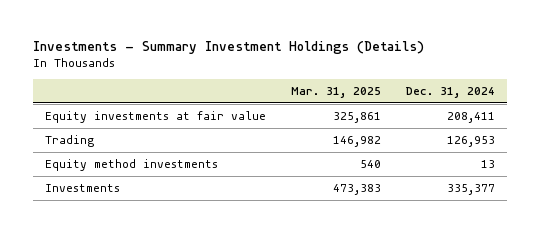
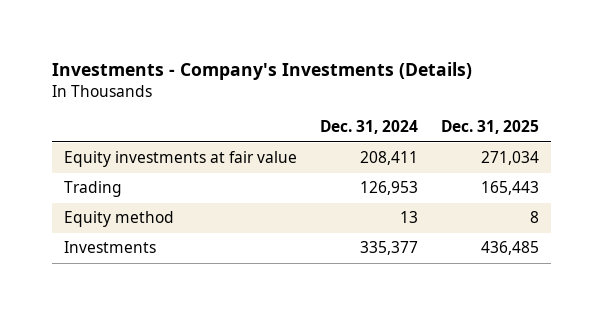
- Investments - Summary Investment Holdings (Details)
+ Investments - Company's Investments (Details)
- | Mar. 31, 2025 | Dec. 31, 2024
+ | Dec. 31, 2024 | Dec. 31, 2025
- Equity method investments | 540 | 13
+ Equity method | 13 | 8

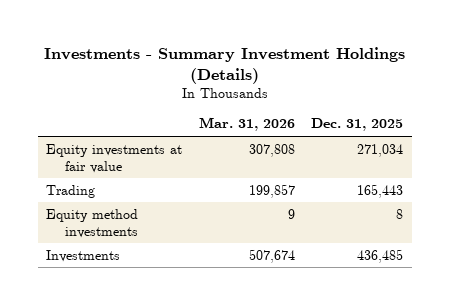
- Investments - Company's Investments (Details)
+ Investments - Summary Investment Holdings (Details)
- | Dec. 31, 2024 | Dec. 31, 2025
+ | Mar. 31, 2026 | Dec. 31, 2025
- Equity method | 13 | 8
+ Equity method investments | 9 | 8

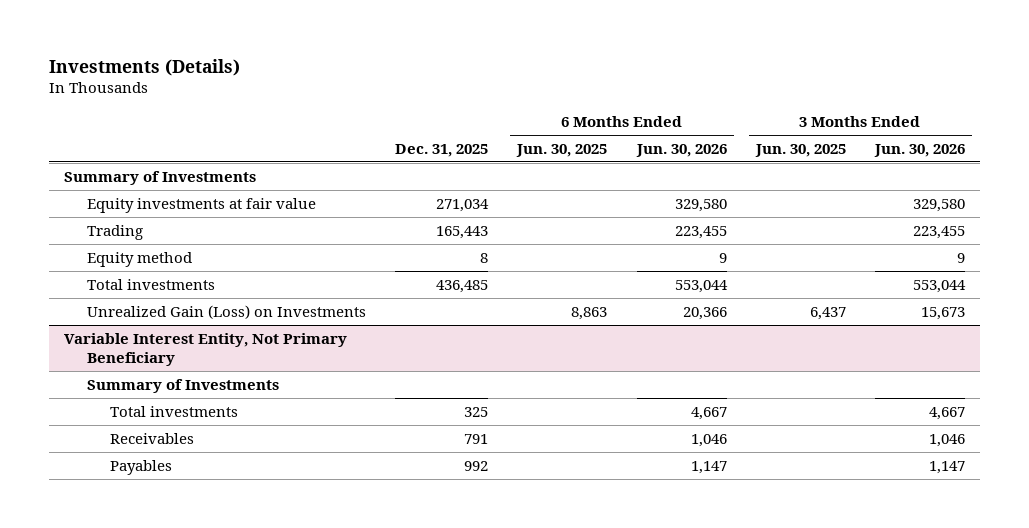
- Investments - Summary Investment Holdings (Details)
+ Investments (Details)
- | Mar. 31, 2026 | Dec. 31, 2025
+ | Dec. 31, 2025 | 6 Months Ended Jun. 30, 2025 | 6 Months Ended Jun. 30, 2026 | 3 Months Ended Jun. 30, 2025 | 3 Months Ended Jun. 30, 2026
+ Summary of Investments
- Equity method investments | 9 | 8
- Investments | 507,674 | 436,485
+ Equity method | 8 | | 9 | | 9
+ Total investments | 436,485 | | 553,044 | | 553,044
+ Unrealized Gain (Loss) on Investments | | 8,863 | 20,366 | 6,437 | 15,673
+ Variable Interest Entity, Not Primary Beneficiary
+ Summary of Investments
+ Total investments | 325 | | 4,667 | | 4,667
+ Receivables | 791 | | 1,046 | | 1,046
+ Payables | 992 | | 1,147 | | 1,147

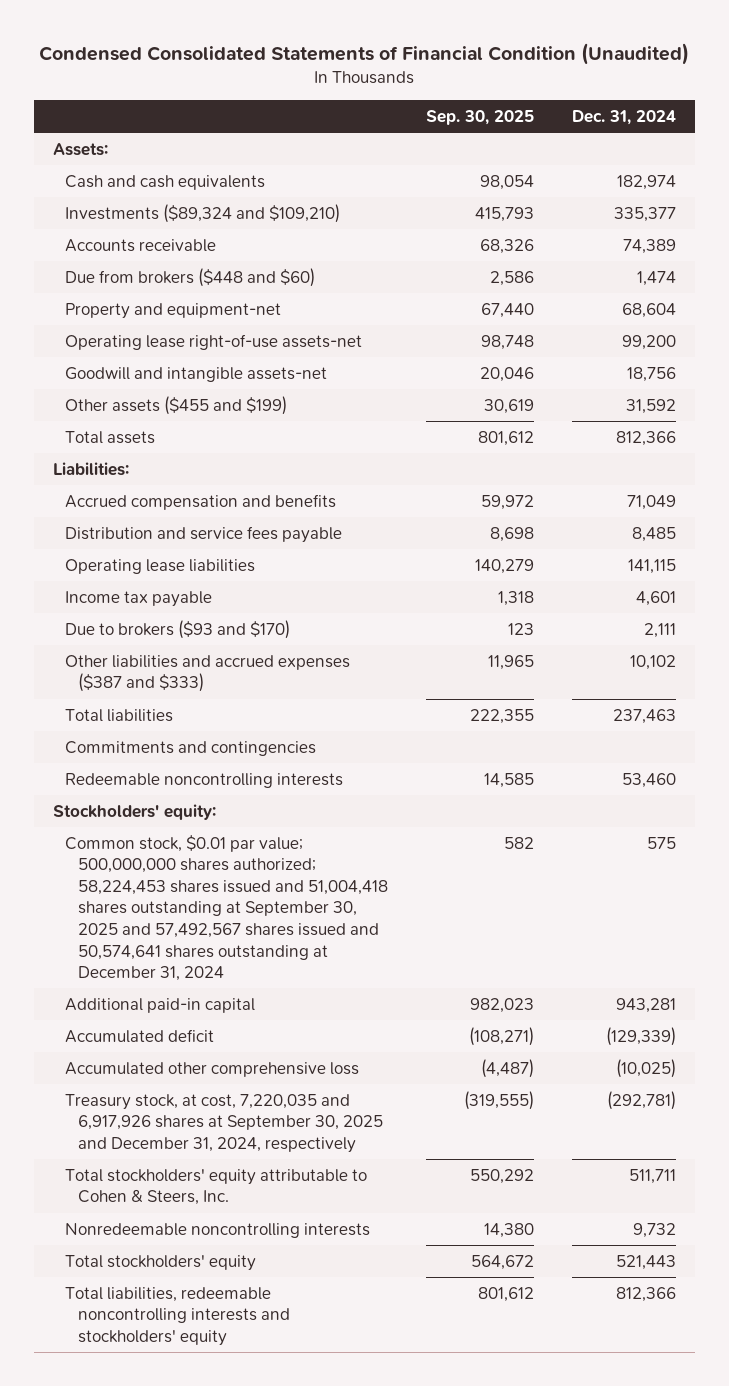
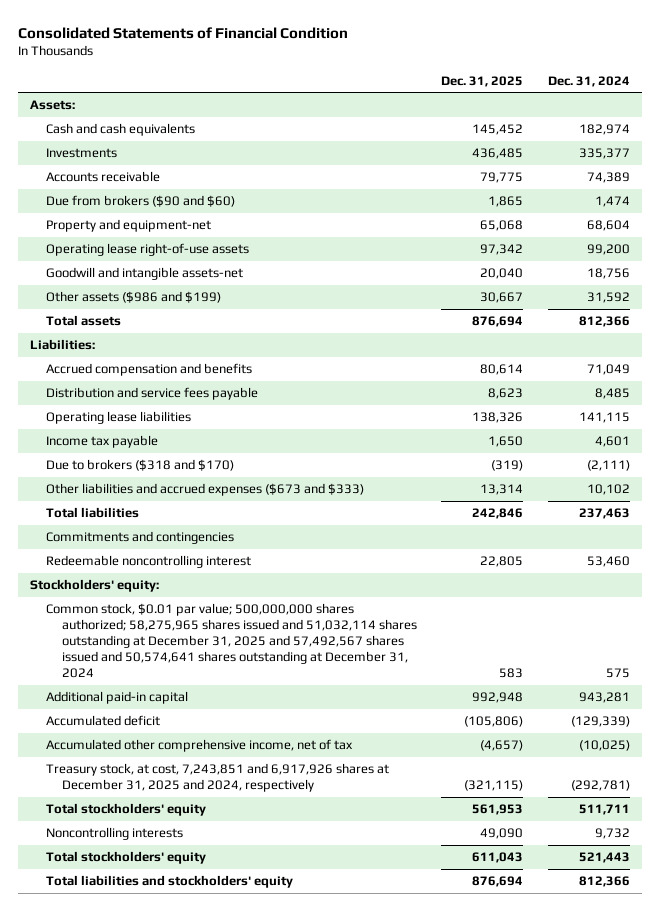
- Condensed Consolidated Statements of Financial Condition (Unaudited)
+ Consolidated Statements of Financial Condition
- | Sep. 30, 2025 | Dec. 31, 2024
+ | Dec. 31, 2025 | Dec. 31, 2024
- Investments ($89,324 and $109,210) | 415,793 | 335,377
+ Investments | 436,485 | 335,377
- Due from brokers ($448 and $60) | 2,586 | 1,474
+ Due from brokers ($90 and $60) | 1,865 | 1,474
- Operating lease right-of-use assets-net | 98,748 | 99,200
+ Operating lease right-of-use assets | 97,342 | 99,200
- Other assets ($455 and $199) | 30,619 | 31,592
+ Other assets ($986 and $199) | 30,667 | 31,592
- Due to brokers ($93 and $170) | 123 | 2,111
- Other liabilities and accrued expenses ($387 and $333) | 11,965 | 10,102
+ Due to brokers ($318 and $170) | (319) | (2,111)
+ Other liabilities and accrued expenses ($673 and $333) | 13,314 | 10,102
- Redeemable noncontrolling interests | 14,585 | 53,460
+ Redeemable noncontrolling interest | 22,805 | 53,460
- Common stock, $0.01 par value; 500,000,000 shares authorized; 58,224,453 shares issued and 51,004,418 shares outstanding at September 30, 2025 and 57,492,567 shares issued and 50,574,641 shares outstanding at December 31, 2024 | 582 | 575
+ Common stock, $0.01 par value; 500,000,000 shares authorized; 58,275,965 shares issued and 51,032,114 shares outstanding at December 31, 2025 and 57,492,567 shares issued and 50,574,641 shares outstanding at December 31, 2024 | 583 | 575
- Accumulated other comprehensive loss | (4,487) | (10,025)
- Treasury stock, at cost, 7,220,035 and 6,917,926 shares at September 30, 2025 and December 31, 2024, respectively | (319,555) | (292,781)
- Total stockholders' equity attributable to Cohen & Steers, Inc. | 550,292 | 511,711
- Nonredeemable noncontrolling interests | 14,380 | 9,732
+ Accumulated other comprehensive income, net of tax | (4,657) | (10,025)
+ Treasury stock, at cost, 7,243,851 and 6,917,926 shares at December 31, 2025 and 2024, respectively | (321,115) | (292,781)
+ Total stockholders' equity | 561,953 | 511,711
+ Noncontrolling interests | 49,090 | 9,732
- Total liabilities, redeemable noncontrolling interests and stockholders' equity | 801,612 | 812,366
+ Total liabilities and stockholders' equity | 876,694 | 812,366

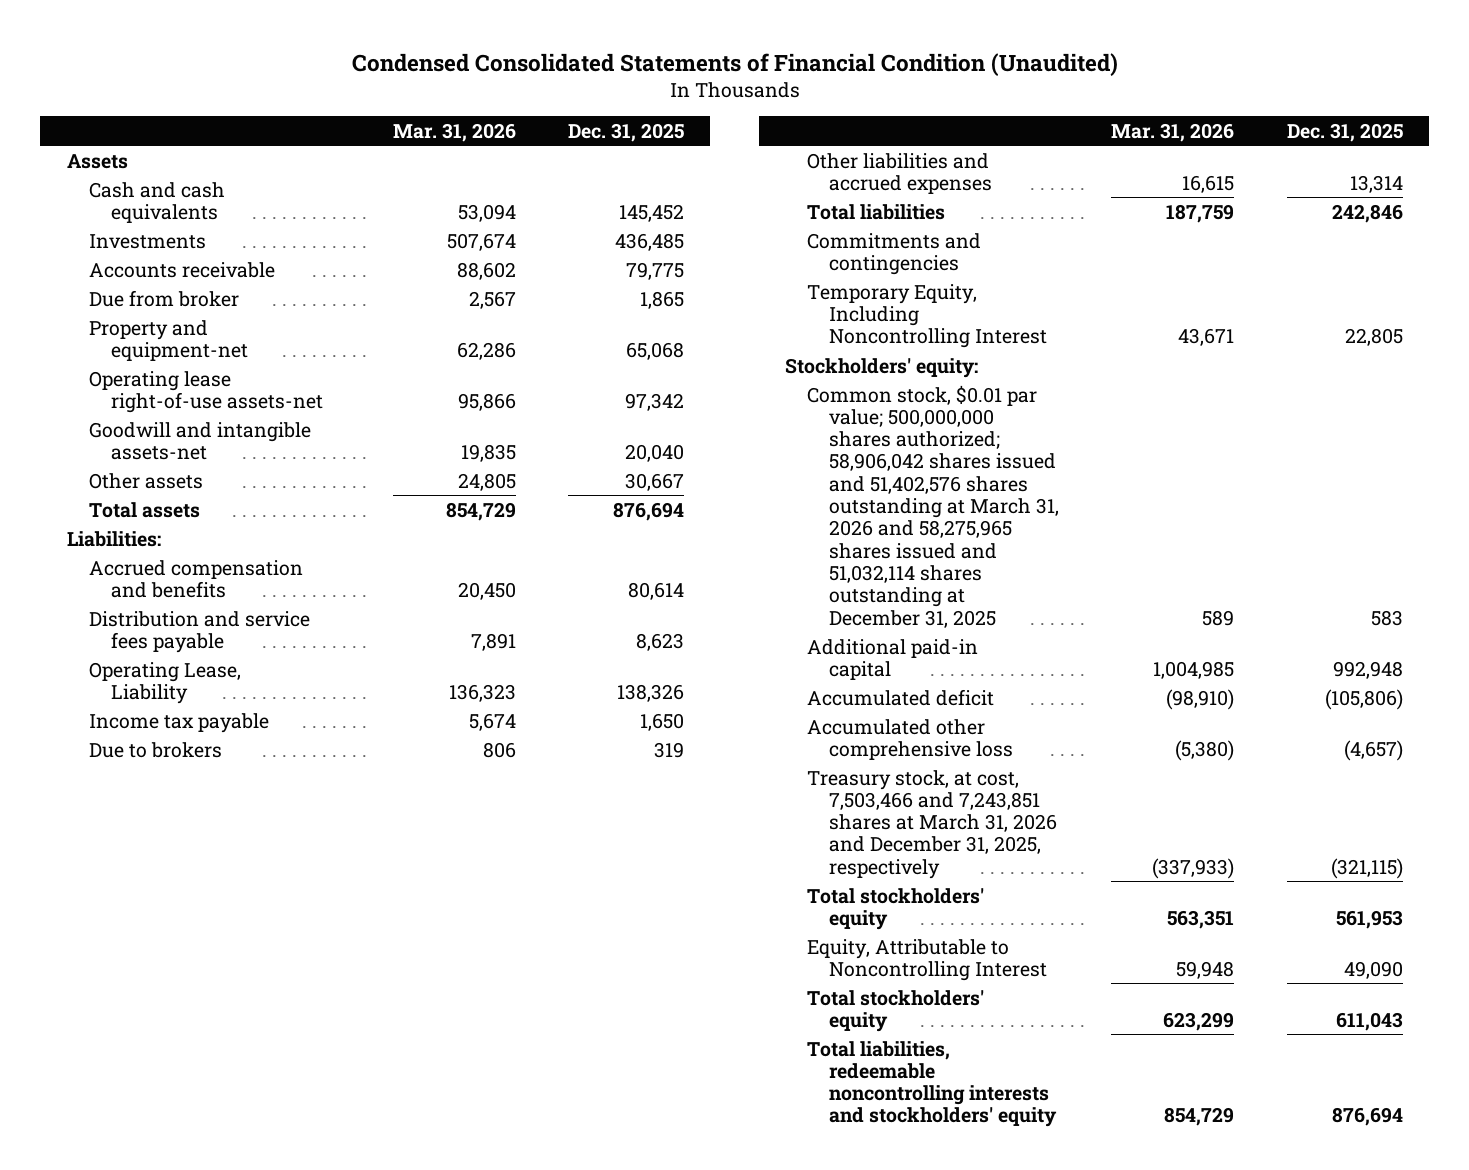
- Consolidated Statements of Financial Condition
+ Condensed Consolidated Statements of Financial Condition (Unaudited)
- | Dec. 31, 2025 | Dec. 31, 2024
+ | Mar. 31, 2026 | Dec. 31, 2025
- Assets:
+ Assets
- Due from brokers ($90 and $60) | 1,865 | 1,474
+ Due from broker | 2,567 | 1,865
- Operating lease right-of-use assets | 97,342 | 99,200
+ Operating lease right-of-use assets-net | 95,866 | 97,342
- Other assets ($986 and $199) | 30,667 | 31,592
+ Other assets | 24,805 | 30,667
- Operating lease liabilities | 138,326 | 141,115
+ Operating Lease, Liability | 136,323 | 138,326
- Due to brokers ($318 and $170) | (319) | (2,111)
- Other liabilities and accrued expenses ($673 and $333) | 13,314 | 10,102
+ Due to brokers | 806 | 319
+ Other liabilities and accrued expenses | 16,615 | 13,314
- Redeemable noncontrolling interest | 22,805 | 53,460
+ Temporary Equity, Including Noncontrolling Interest | 43,671 | 22,805
- Common stock, $0.01 par value; 500,000,000 shares authorized; 58,275,965 shares issued and 51,032,114 shares outstanding at December 31, 2025 and 57,492,567 shares issued and 50,574,641 shares outstanding at December 31, 2024 | 583 | 575
+ Common stock, $0.01 par value; 500,000,000 shares authorized; 58,906,042 shares issued and 51,402,576 shares outstanding at March 31, 2026 and 58,275,965 shares issued and 51,032,114 shares outstanding at December 31, 2025 | 589 | 583
- Accumulated other comprehensive income, net of tax | (4,657) | (10,025)
- Treasury stock, at cost, 7,243,851 and 6,917,926 shares at December 31, 2025 and 2024, respectively | (321,115) | (292,781)
+ Accumulated other comprehensive loss | (5,380) | (4,657)
+ Treasury stock, at cost, 7,503,466 and 7,243,851 shares at March 31, 2026 and December 31, 2025, respectively | (337,933) | (321,115)
- Noncontrolling interests | 49,090 | 9,732
+ Equity, Attributable to Noncontrolling Interest | 59,948 | 49,090
- Total liabilities and stockholders' equity | 876,694 | 812,366
+ Total liabilities, redeemable noncontrolling interests and stockholders' equity | 854,729 | 876,694

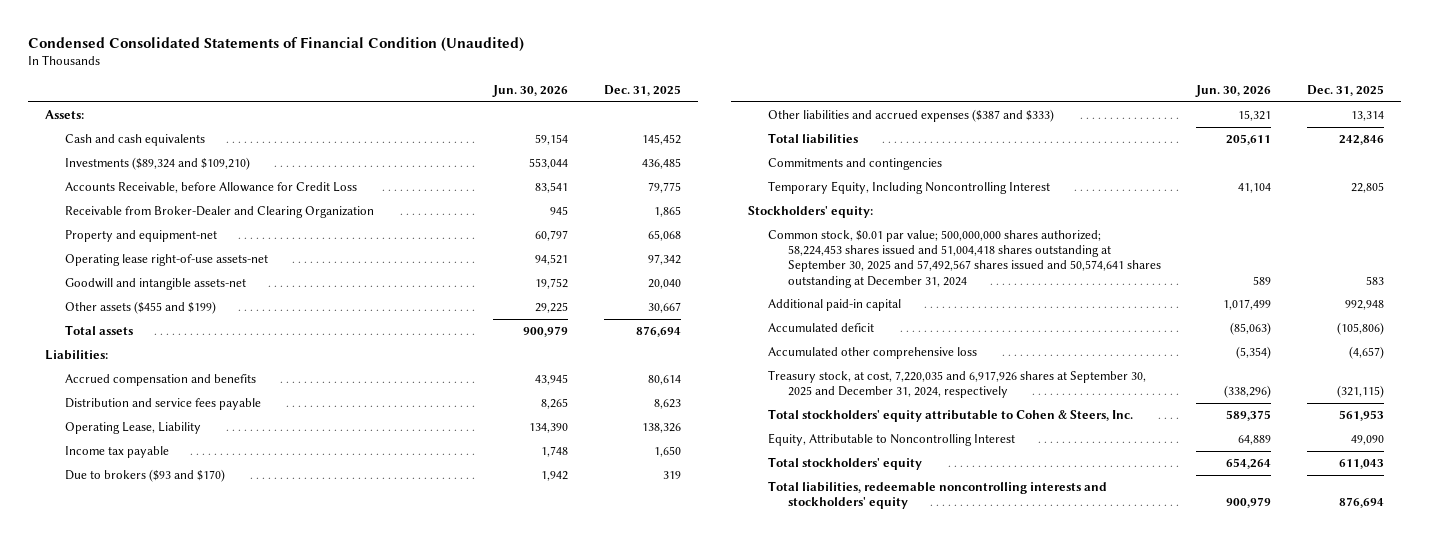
- | Mar. 31, 2026 | Dec. 31, 2025
+ | Jun. 30, 2026 | Dec. 31, 2025
- Assets
+ Assets:
- Investments | 507,674 | 436,485
- Accounts receivable | 88,602 | 79,775
- Due from broker | 2,567 | 1,865
+ Investments ($89,324 and $109,210) | 553,044 | 436,485
+ Accounts Receivable, before Allowance for Credit Loss | 83,541 | 79,775
+ Receivable from Broker-Dealer and Clearing Organization | 945 | 1,865
- Other assets | 24,805 | 30,667
+ Other assets ($455 and $199) | 29,225 | 30,667
- Due to brokers | 806 | 319
- Other liabilities and accrued expenses | 16,615 | 13,314
+ Due to brokers ($93 and $170) | 1,942 | 319
+ Other liabilities and accrued expenses ($387 and $333) | 15,321 | 13,314
- Common stock, $0.01 par value; 500,000,000 shares authorized; 58,906,042 shares issued and 51,402,576 shares outstanding at March 31, 2026 and 58,275,965 shares issued and 51,032,114 shares outstanding at December 31, 2025 | 589 | 583
+ Common stock, $0.01 par value; 500,000,000 shares authorized; 58,224,453 shares issued and 51,004,418 shares outstanding at September 30, 2025 and 57,492,567 shares issued and 50,574,641 shares outstanding at December 31, 2024 | 589 | 583
- Treasury stock, at cost, 7,503,466 and 7,243,851 shares at March 31, 2026 and December 31, 2025, respectively | (337,933) | (321,115)
- Total stockholders' equity | 563,351 | 561,953
+ Treasury stock, at cost, 7,220,035 and 6,917,926 shares at September 30, 2025 and December 31, 2024, respectively | (338,296) | (321,115)
+ Total stockholders' equity attributable to Cohen & Steers, Inc. | 589,375 | 561,953

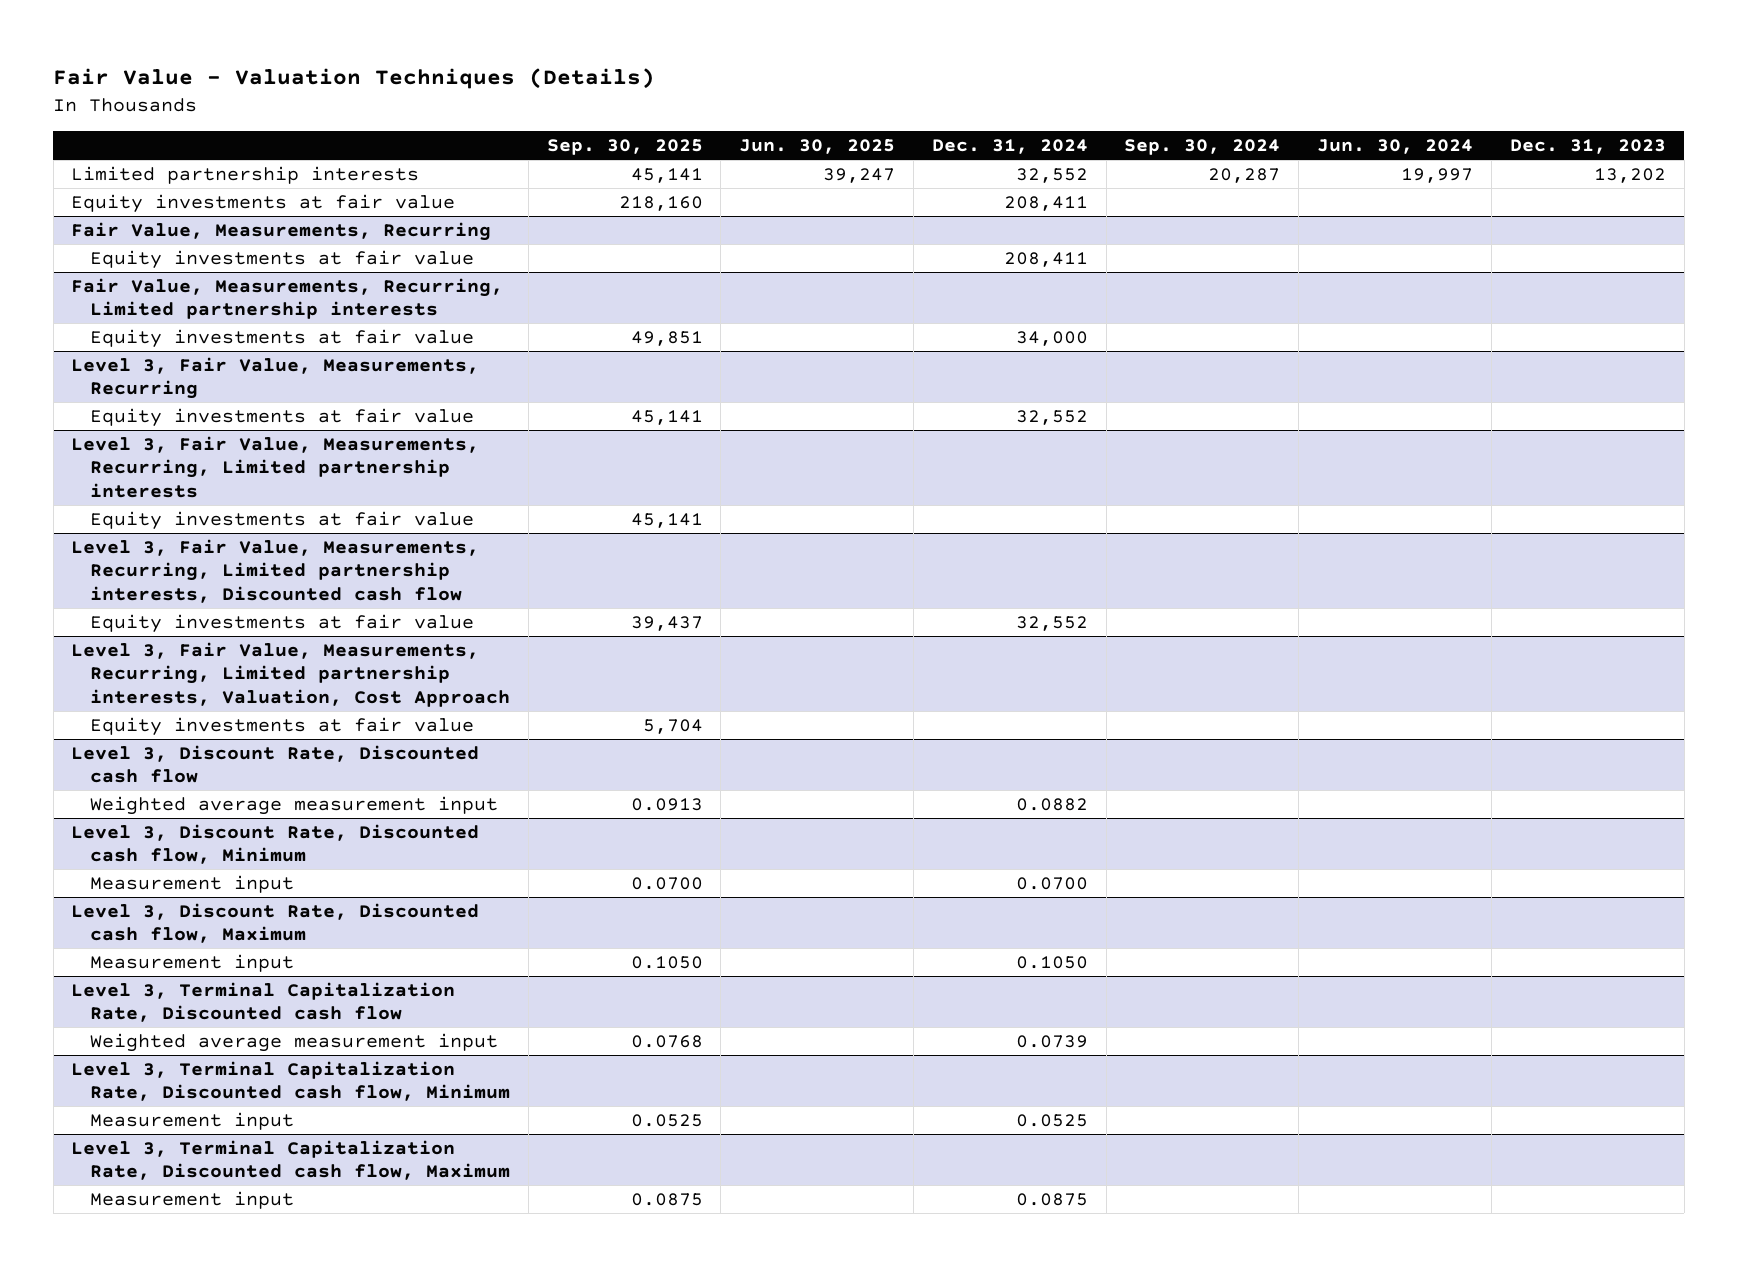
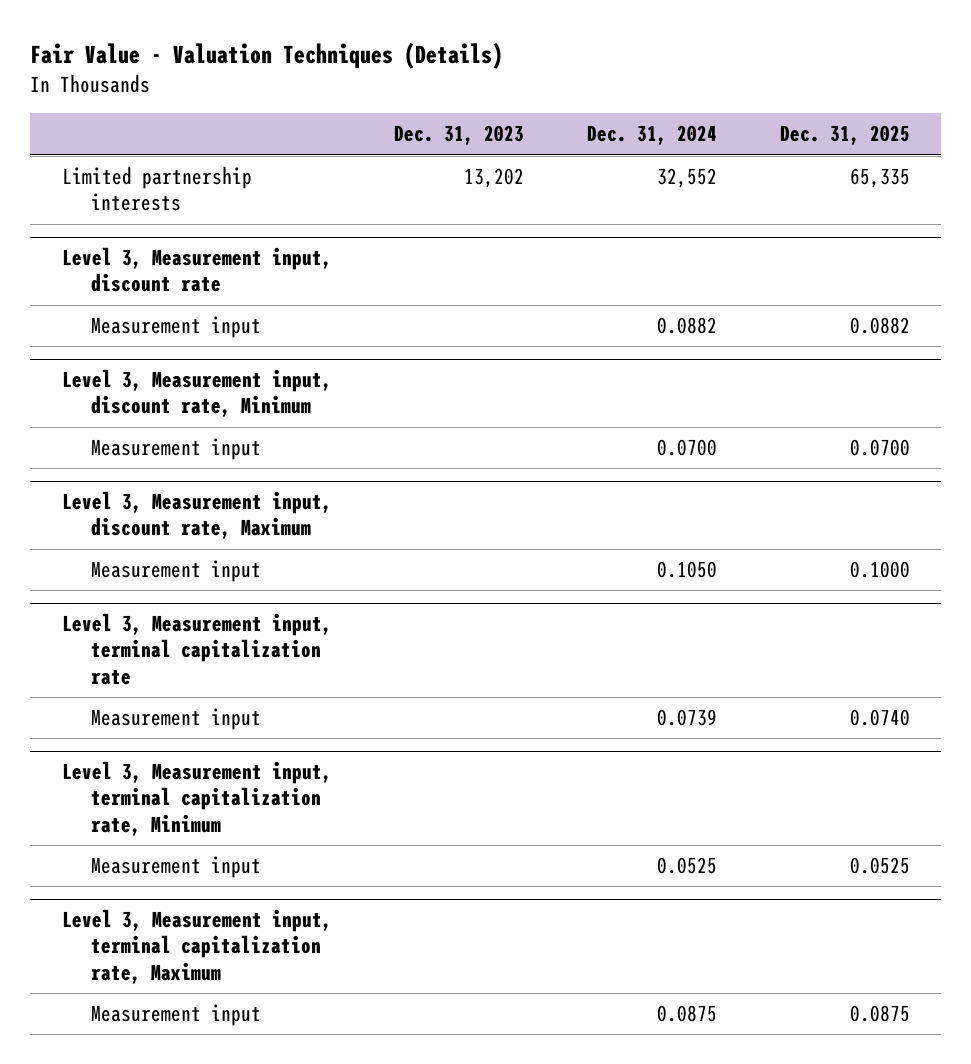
- | Sep. 30, 2025 | Jun. 30, 2025 | Dec. 31, 2024 | Sep. 30, 2024 | Jun. 30, 2024 | Dec. 31, 2023
+ | Dec. 31, 2023 | Dec. 31, 2024 | Dec. 31, 2025
- Equity investments at fair value | 218,160 | | 208,411 | | |
- Fair Value, Measurements, Recurring
- Equity investments at fair value | | | 208,411 | | |
- Fair Value, Measurements, Recurring, Limited partnership interests
- Equity investments at fair value | 49,851 | | 34,000 | | |
- Level 3, Fair Value, Measurements, Recurring
- Equity investments at fair value | 45,141 | | 32,552 | | |
- Level 3, Fair Value, Measurements, Recurring, Limited partnership interests
- Equity investments at fair value | 45,141 | | | | |
- Level 3, Fair Value, Measurements, Recurring, Limited partnership interests, Discounted cash flow
- Equity investments at fair value | 39,437 | | 32,552 | | |
- Level 3, Fair Value, Measurements, Recurring, Limited partnership interests, Valuation, Cost Approach
- Equity investments at fair value | 5,704 | | | | |
- Level 3, Discount Rate, Discounted cash flow
- Weighted average measurement input | 0.0913 | | 0.0882 | | |
- Level 3, Discount Rate, Discounted cash flow, Minimum
+ Level 3, Measurement input, discount rate
+ Measurement input | | 0.0882 | 0.0882
+ Level 3, Measurement input, discount rate, Minimum
- Level 3, Discount Rate, Discounted cash flow, Maximum
+ Level 3, Measurement input, discount rate, Maximum
- Level 3, Terminal Capitalization Rate, Discounted cash flow
- Weighted average measurement input | 0.0768 | | 0.0739 | | |
- Level 3, Terminal Capitalization Rate, Discounted cash flow, Minimum
+ Level 3, Measurement input, terminal capitalization rate
+ Measurement input | | 0.0739 | 0.0740
+ Level 3, Measurement input, terminal capitalization rate, Minimum
- Level 3, Terminal Capitalization Rate, Discounted cash flow, Maximum
+ Level 3, Measurement input, terminal capitalization rate, Maximum

